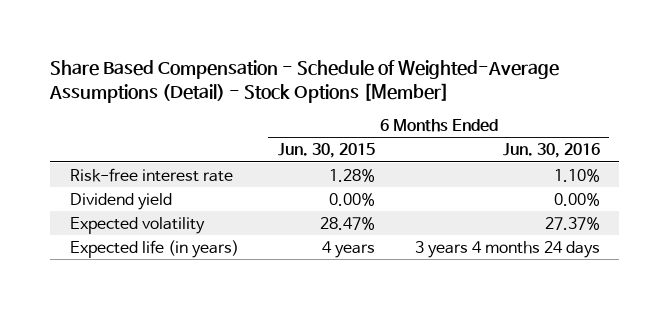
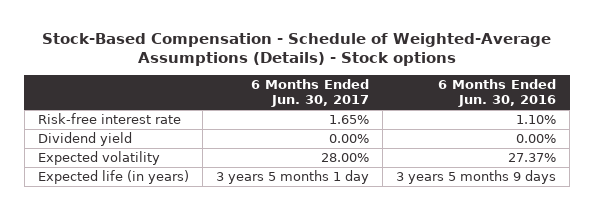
- Share Based Compensation - Schedule of Weighted-Average Assumptions (Detail) - Stock Options [Member]
+ Stock-Based Compensation - Schedule of Weighted-Average Assumptions (Details) - Stock options
- | 6 Months Ended Jun. 30, 2015 | 6 Months Ended Jun. 30, 2016
+ | 6 Months Ended Jun. 30, 2017 | 6 Months Ended Jun. 30, 2016
- Expected life (in years) | 4 years | 3 years 4 months 24 days
+ Expected life (in years) | 3 years 5 months 1 day | 3 years 5 months 9 days

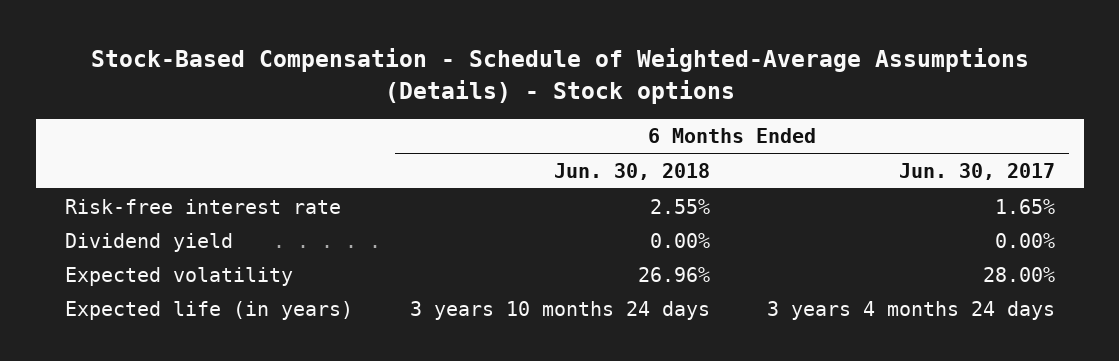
- | 6 Months Ended Jun. 30, 2017 | 6 Months Ended Jun. 30, 2016
+ | 6 Months Ended Jun. 30, 2018 | 6 Months Ended Jun. 30, 2017
- Expected life (in years) | 3 years 5 months 1 day | 3 years 5 months 9 days
+ Expected life (in years) | 3 years 10 months 24 days | 3 years 4 months 24 days

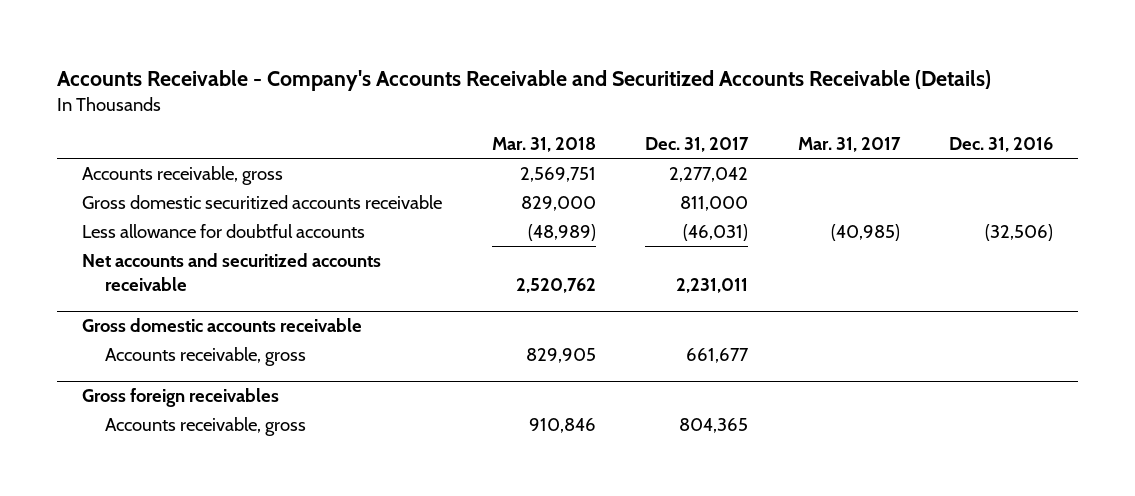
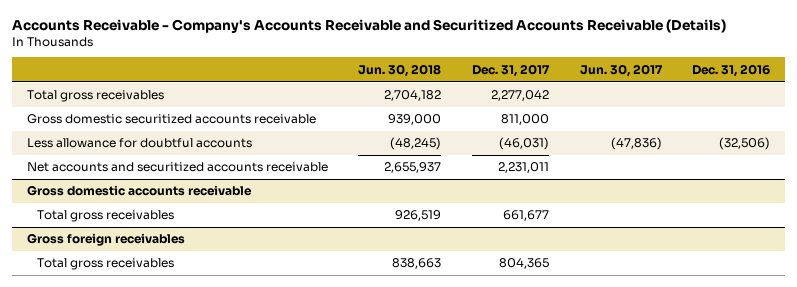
- | Mar. 31, 2018 | Dec. 31, 2017 | Mar. 31, 2017 | Dec. 31, 2016
+ | Jun. 30, 2018 | Dec. 31, 2017 | Jun. 30, 2017 | Dec. 31, 2016
- Accounts receivable, gross | 2,569,751 | 2,277,042 | |
+ Total gross receivables | 2,704,182 | 2,277,042 | |
@ Gross domestic accounts receivable
- Accounts receivable, gross | 829,905 | 661,677 | |
+ Total gross receivables | 926,519 | 661,677 | |
@ Gross foreign receivables
- Accounts receivable, gross | 910,846 | 804,365 | |
+ Total gross receivables | 838,663 | 804,365 | |

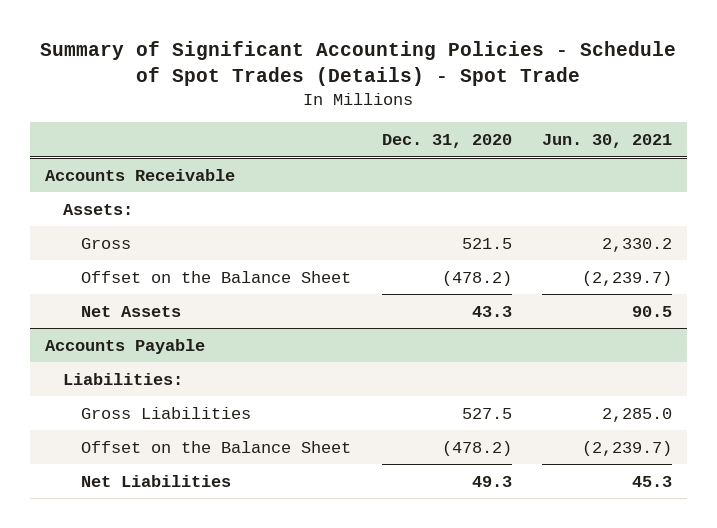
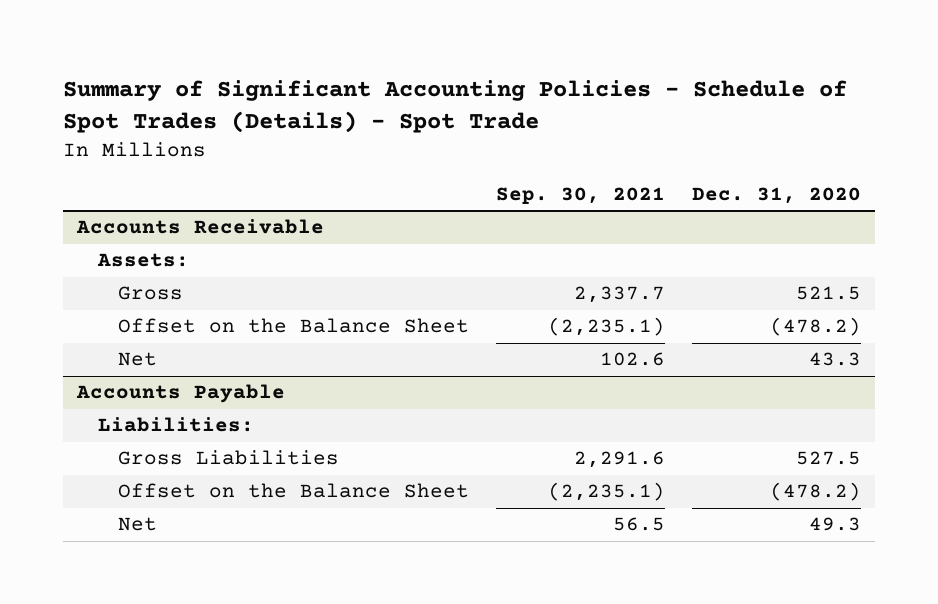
- | Dec. 31, 2020 | Jun. 30, 2021
+ | Sep. 30, 2021 | Dec. 31, 2020
@ Accounts Receivable
- Net Assets | 43.3 | 90.5
+ Net | 102.6 | 43.3
@ Accounts Payable
- Net Liabilities | 49.3 | 45.3
+ Net | 56.5 | 49.3

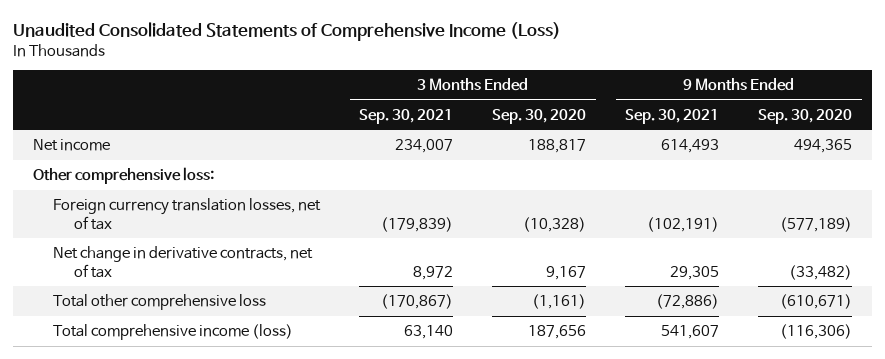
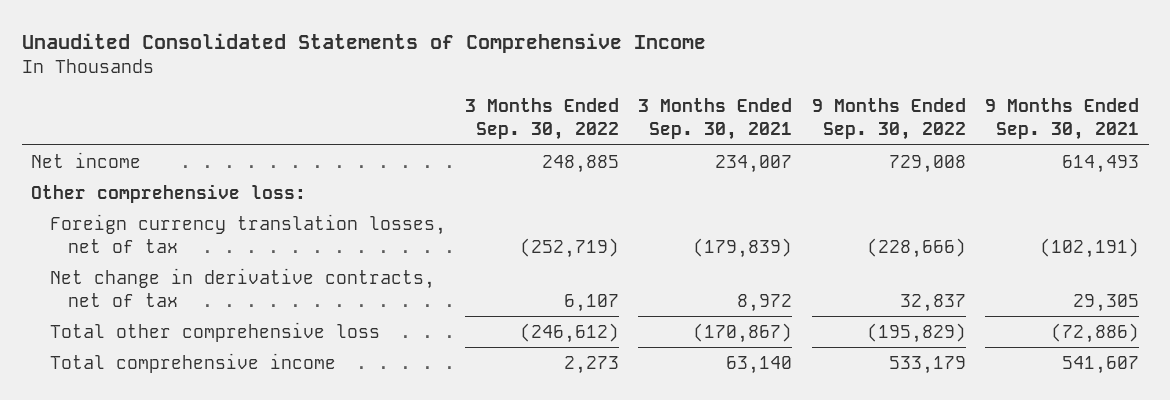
- Unaudited Consolidated Statements of Comprehensive Income (Loss)
+ Unaudited Consolidated Statements of Comprehensive Income
- | 3 Months Ended Sep. 30, 2021 | 3 Months Ended Sep. 30, 2020 | 9 Months Ended Sep. 30, 2021 | 9 Months Ended Sep. 30, 2020
+ | 3 Months Ended Sep. 30, 2022 | 3 Months Ended Sep. 30, 2021 | 9 Months Ended Sep. 30, 2022 | 9 Months Ended Sep. 30, 2021
- Total comprehensive income (loss) | 63,140 | 187,656 | 541,607 | (116,306)
+ Total comprehensive income | 2,273 | 63,140 | 533,179 | 541,607

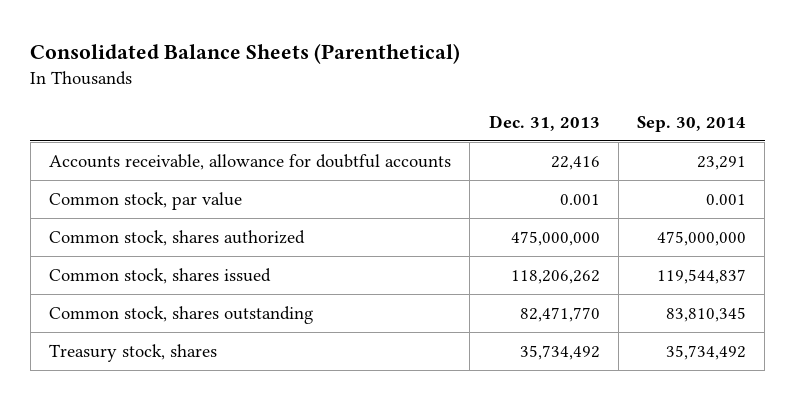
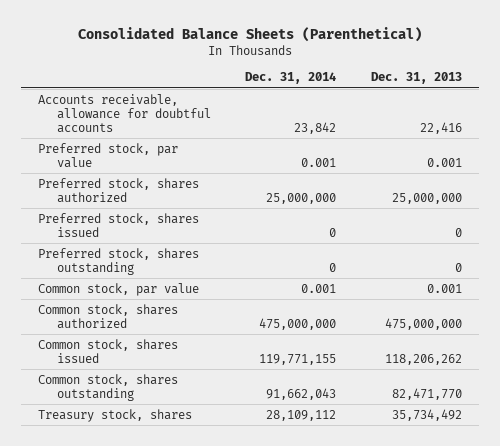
- | Dec. 31, 2013 | Sep. 30, 2014
+ | Dec. 31, 2014 | Dec. 31, 2013
+ Preferred stock, par value | 0.001 | 0.001
+ Preferred stock, shares authorized | 25,000,000 | 25,000,000
+ Preferred stock, shares issued | 0 | 0
+ Preferred stock, shares outstanding | 0 | 0

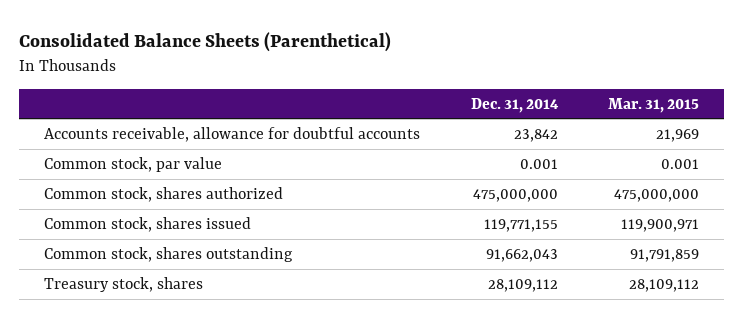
- | Dec. 31, 2014 | Dec. 31, 2013
+ | Dec. 31, 2014 | Mar. 31, 2015
- Preferred stock, par value | 0.001 | 0.001
- Preferred stock, shares authorized | 25,000,000 | 25,000,000
- Preferred stock, shares issued | 0 | 0
- Preferred stock, shares outstanding | 0 | 0

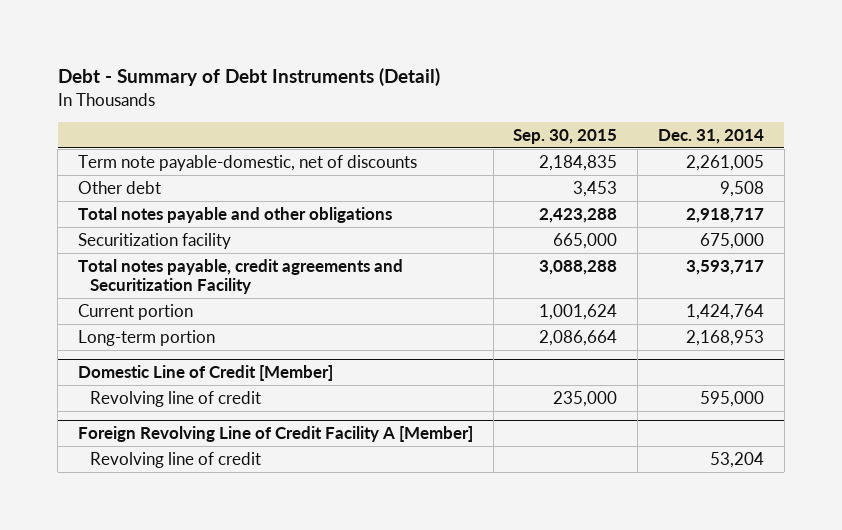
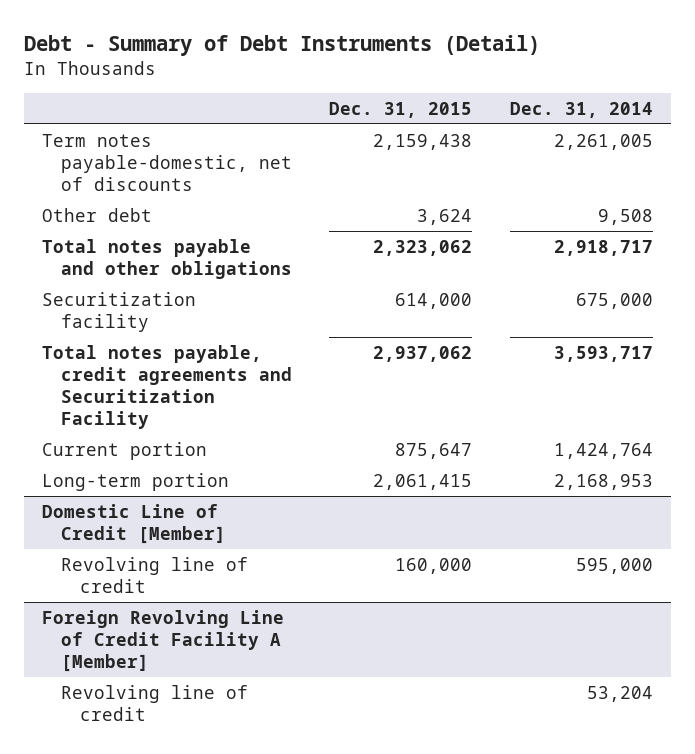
- | Sep. 30, 2015 | Dec. 31, 2014
+ | Dec. 31, 2015 | Dec. 31, 2014
- Term note payable-domestic, net of discounts | 2,184,835 | 2,261,005
+ Term notes payable-domestic, net of discounts | 2,159,438 | 2,261,005

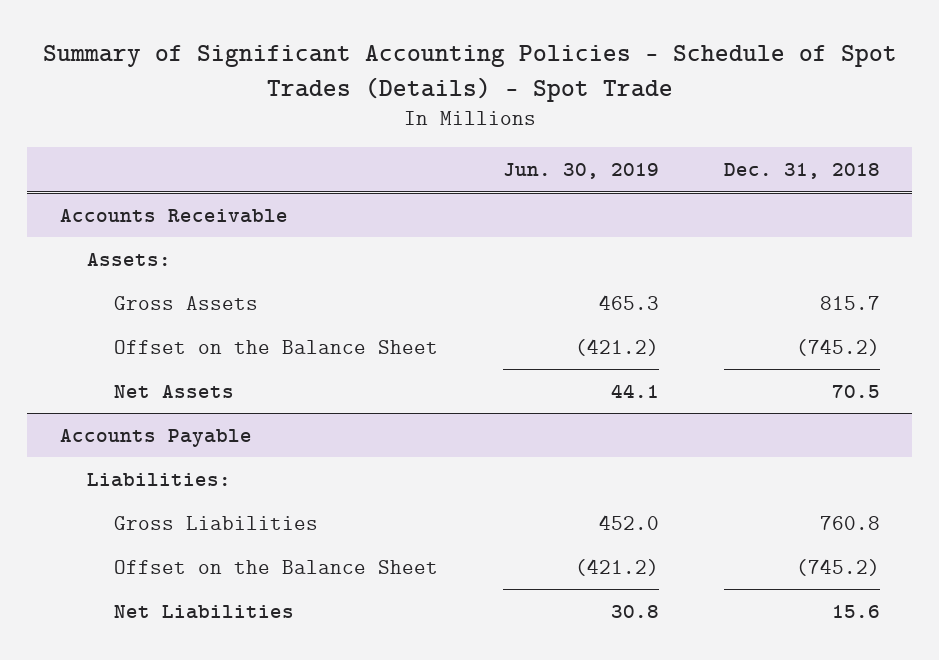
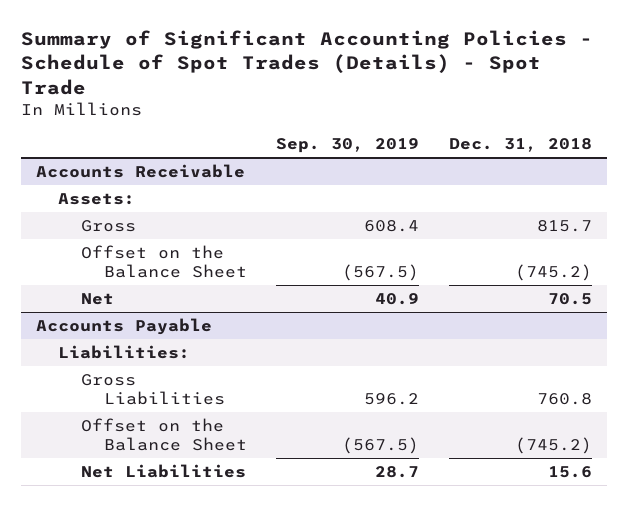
- | Jun. 30, 2019 | Dec. 31, 2018
+ | Sep. 30, 2019 | Dec. 31, 2018
@ Accounts Receivable
- Gross Assets | 465.3 | 815.7
+ Gross | 608.4 | 815.7
- Net Assets | 44.1 | 70.5
+ Net | 40.9 | 70.5

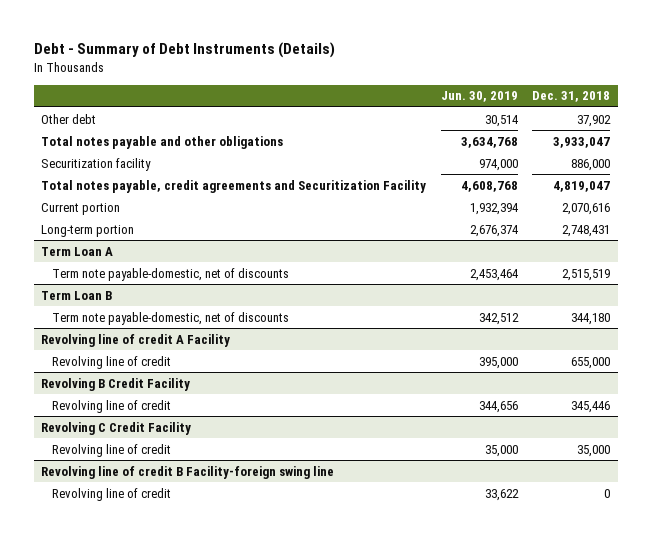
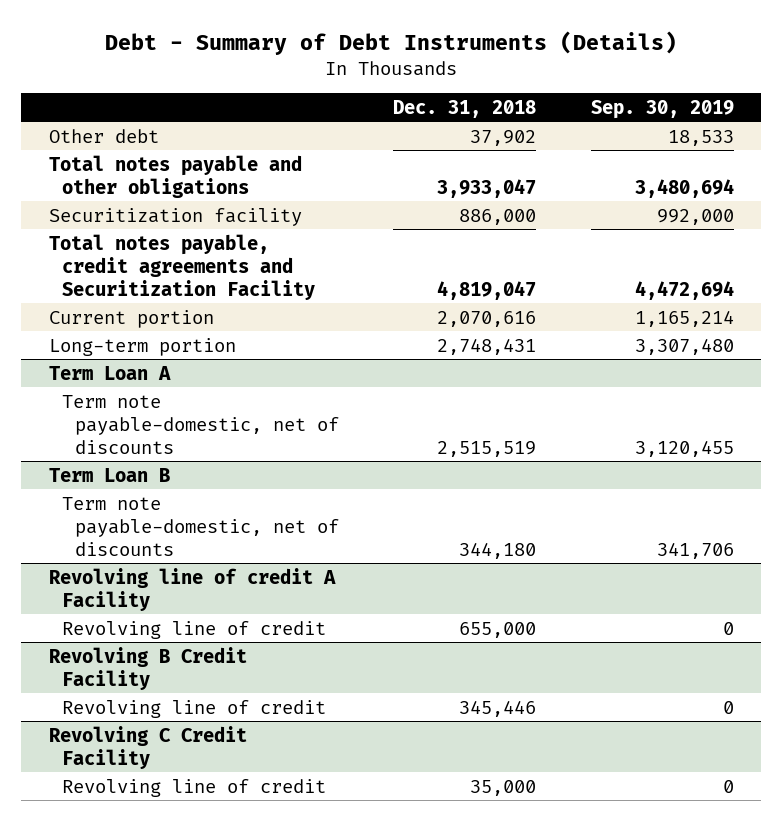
- | Jun. 30, 2019 | Dec. 31, 2018
+ | Dec. 31, 2018 | Sep. 30, 2019
- Revolving line of credit B Facility-foreign swing line
- Revolving line of credit | 33,622 | 0

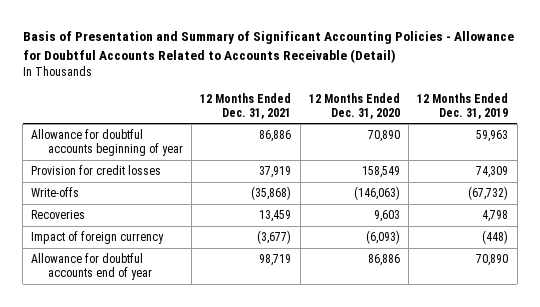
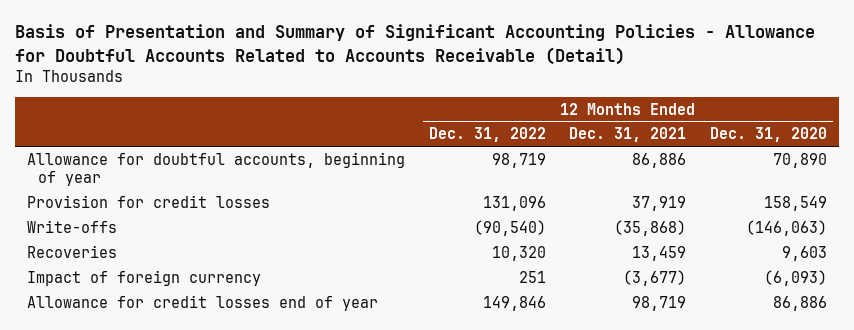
- | 12 Months Ended Dec. 31, 2021 | 12 Months Ended Dec. 31, 2020 | 12 Months Ended Dec. 31, 2019
+ | 12 Months Ended Dec. 31, 2022 | 12 Months Ended Dec. 31, 2021 | 12 Months Ended Dec. 31, 2020
- Allowance for doubtful accounts beginning of year | 86,886 | 70,890 | 59,963
+ Allowance for doubtful accounts, beginning of year | 98,719 | 86,886 | 70,890
- Allowance for doubtful accounts end of year | 98,719 | 86,886 | 70,890
+ Allowance for credit losses end of year | 149,846 | 98,719 | 86,886

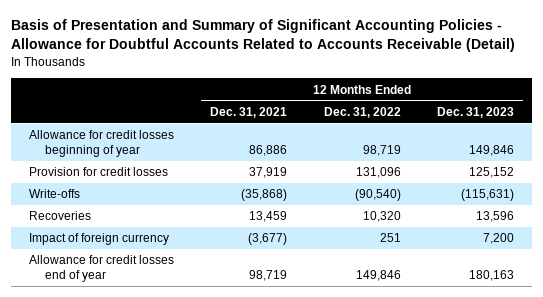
- | 12 Months Ended Dec. 31, 2022 | 12 Months Ended Dec. 31, 2021 | 12 Months Ended Dec. 31, 2020
+ | 12 Months Ended Dec. 31, 2021 | 12 Months Ended Dec. 31, 2022 | 12 Months Ended Dec. 31, 2023
- Allowance for doubtful accounts, beginning of year | 98,719 | 86,886 | 70,890
+ Allowance for credit losses beginning of year | 86,886 | 98,719 | 149,846

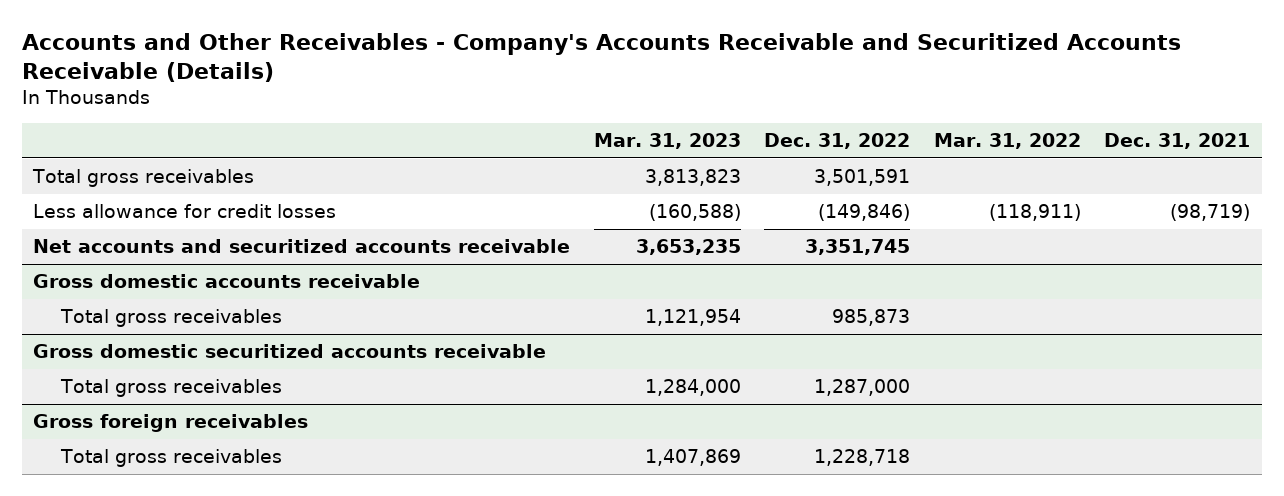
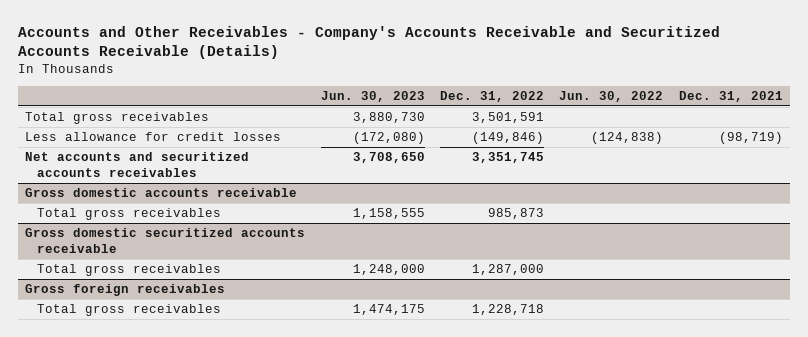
- | Mar. 31, 2023 | Dec. 31, 2022 | Mar. 31, 2022 | Dec. 31, 2021
+ | Jun. 30, 2023 | Dec. 31, 2022 | Jun. 30, 2022 | Dec. 31, 2021
- Net accounts and securitized accounts receivable | 3,653,235 | 3,351,745 | |
+ Net accounts and securitized accounts receivables | 3,708,650 | 3,351,745 | |

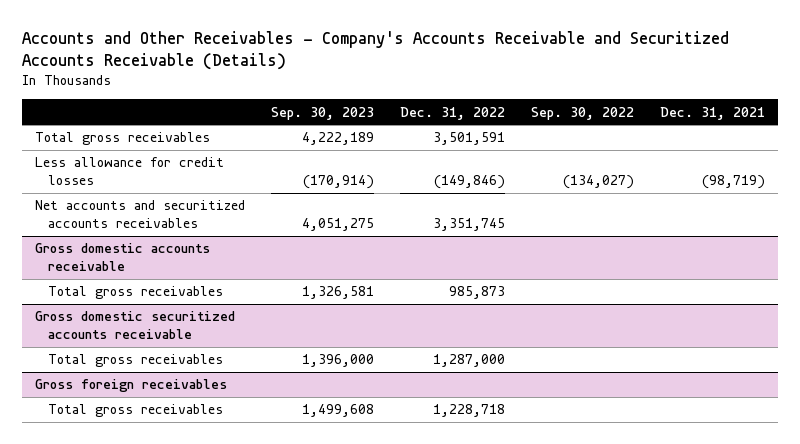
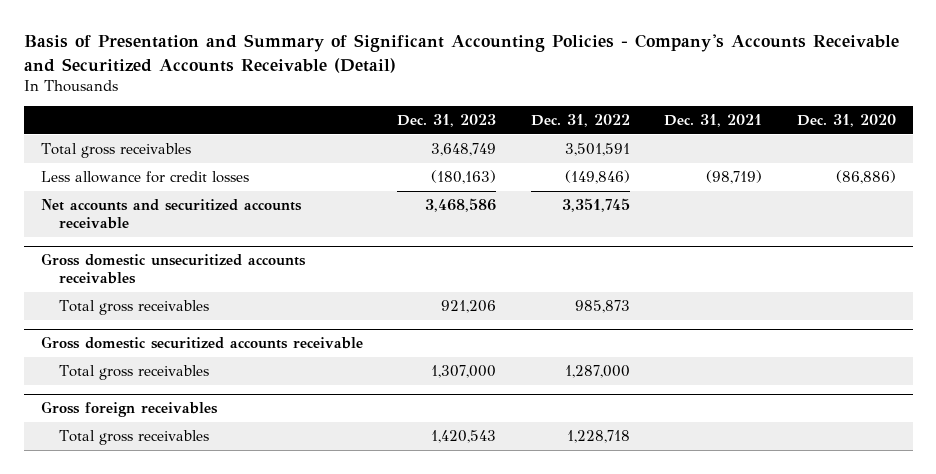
- Accounts and Other Receivables - Company's Accounts Receivable and Securitized Accounts Receivable (Details)
+ Basis of Presentation and Summary of Significant Accounting Policies - Company's Accounts Receivable and Securitized Accounts Receivable (Detail)
- | Sep. 30, 2023 | Dec. 31, 2022 | Sep. 30, 2022 | Dec. 31, 2021
+ | Dec. 31, 2023 | Dec. 31, 2022 | Dec. 31, 2021 | Dec. 31, 2020
- Net accounts and securitized accounts receivables | 4,051,275 | 3,351,745 | |
- Gross domestic accounts receivable
+ Net accounts and securitized accounts receivable | 3,468,586 | 3,351,745 | |
+ Gross domestic unsecuritized accounts receivables

